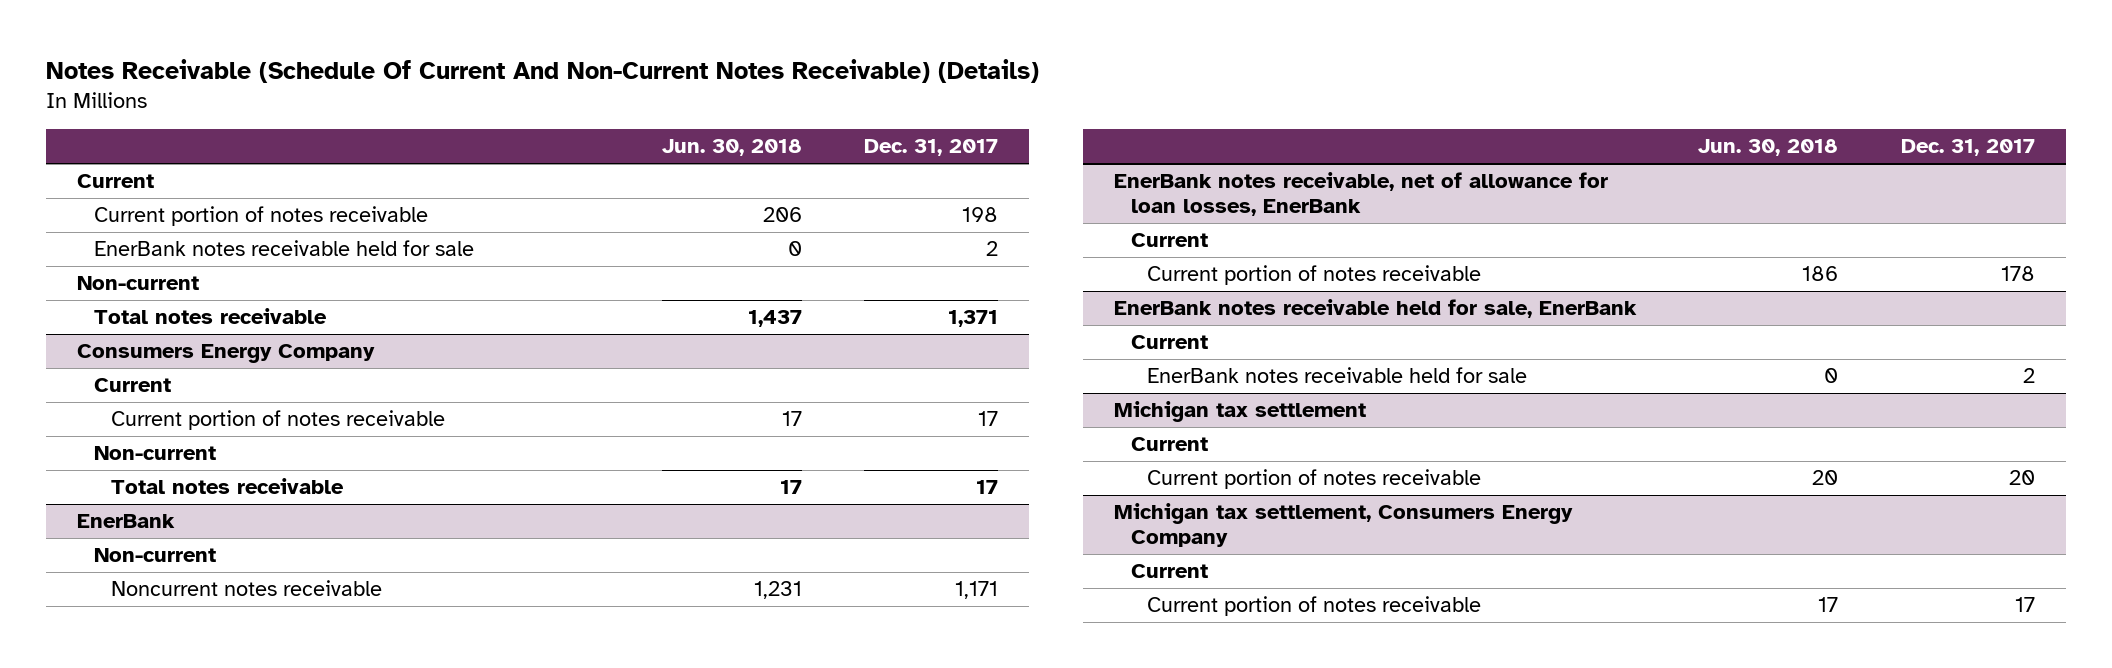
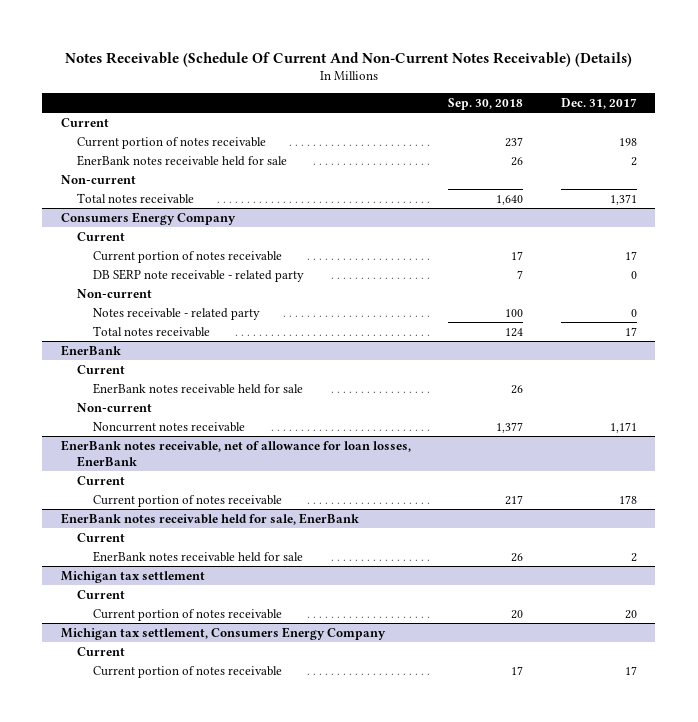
- | Jun. 30, 2018 | Dec. 31, 2017
+ | Sep. 30, 2018 | Dec. 31, 2017
@ Consumers Energy Company
+ DB SERP note receivable - related party | 7 | 0
+ Notes receivable - related party | 100 | 0
@ EnerBank
+ Current
+ EnerBank notes receivable held for sale | 26 |

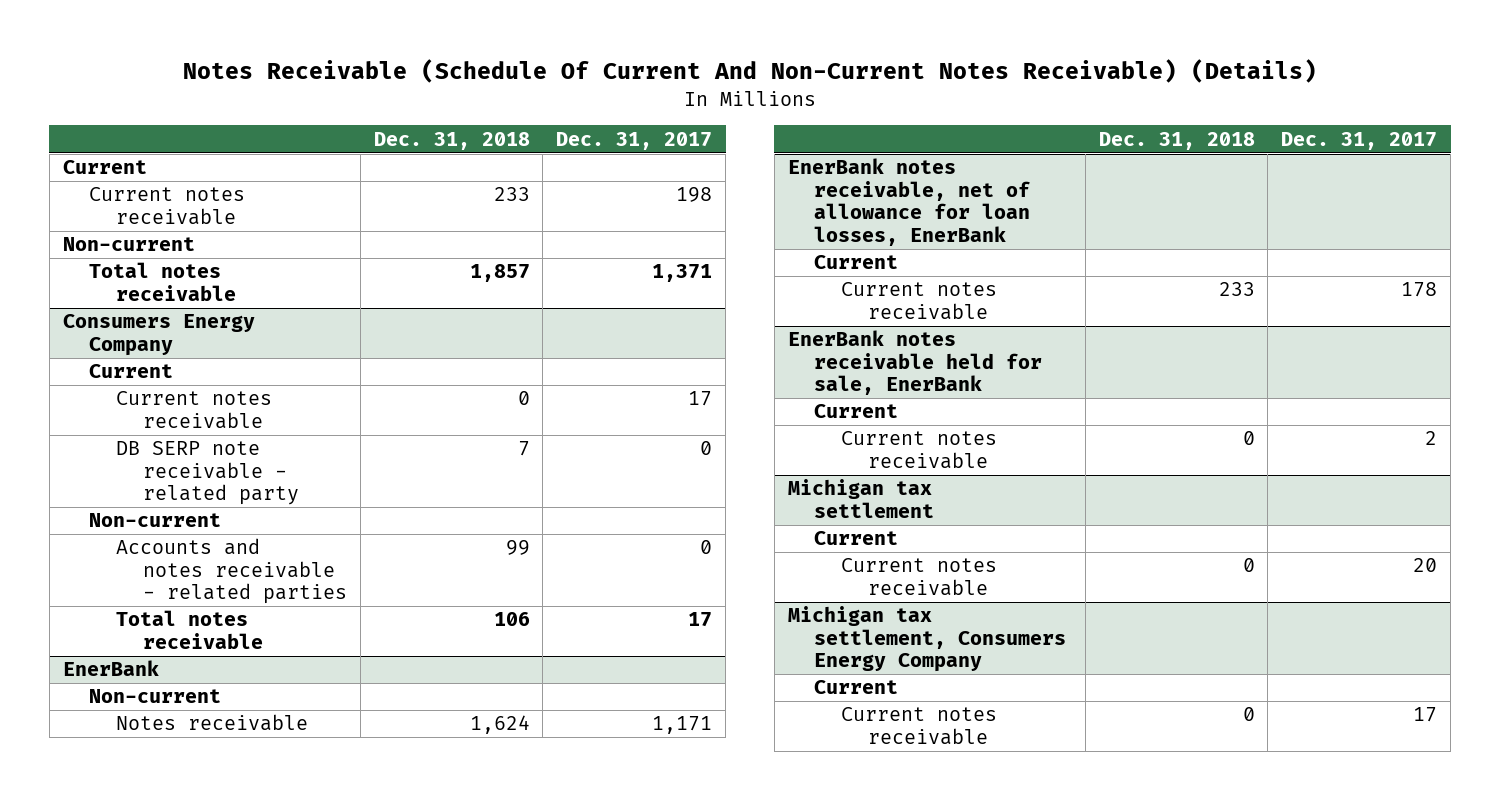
- | Sep. 30, 2018 | Dec. 31, 2017
+ | Dec. 31, 2018 | Dec. 31, 2017
- Current portion of notes receivable | 237 | 198
- EnerBank notes receivable held for sale | 26 | 2
+ Current notes receivable | 233 | 198
@ Consumers Energy Company
- Current portion of notes receivable | 17 | 17
+ Current notes receivable | 0 | 17
- Notes receivable - related party | 100 | 0
+ Accounts and notes receivable - related parties | 99 | 0
@ EnerBank
- Current
- EnerBank notes receivable held for sale | 26 |
- Noncurrent notes receivable | 1,377 | 1,171
+ Notes receivable | 1,624 | 1,171
@ EnerBank notes receivable, net of allowance for loan losses, EnerBank
- Current portion of notes receivable | 217 | 178
+ Current notes receivable | 233 | 178
@ EnerBank notes receivable held for sale, EnerBank
- EnerBank notes receivable held for sale | 26 | 2
+ Current notes receivable | 0 | 2
@ Michigan tax settlement
- Current portion of notes receivable | 20 | 20
+ Current notes receivable | 0 | 20
@ Michigan tax settlement, Consumers Energy Company
- Current portion of notes receivable | 17 | 17
+ Current notes receivable | 0 | 17

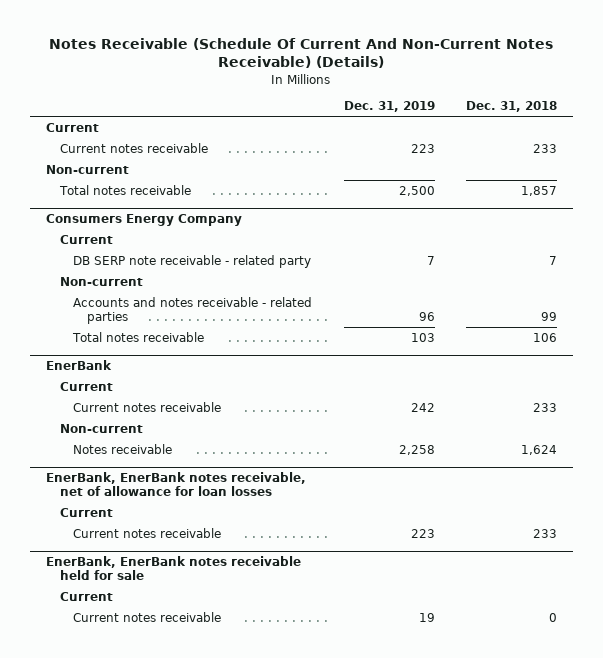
- | Dec. 31, 2018 | Dec. 31, 2017
+ | Dec. 31, 2019 | Dec. 31, 2018
@ Consumers Energy Company
- Current notes receivable | 0 | 17
@ EnerBank
+ Current
+ Current notes receivable | 242 | 233
- EnerBank notes receivable, net of allowance for loan losses, EnerBank
+ EnerBank, EnerBank notes receivable, net of allowance for loan losses
- EnerBank notes receivable held for sale, EnerBank
- Current
- Current notes receivable | 0 | 2
- Michigan tax settlement
- Current
- Current notes receivable | 0 | 20
- Michigan tax settlement, Consumers Energy Company
+ EnerBank, EnerBank notes receivable held for sale

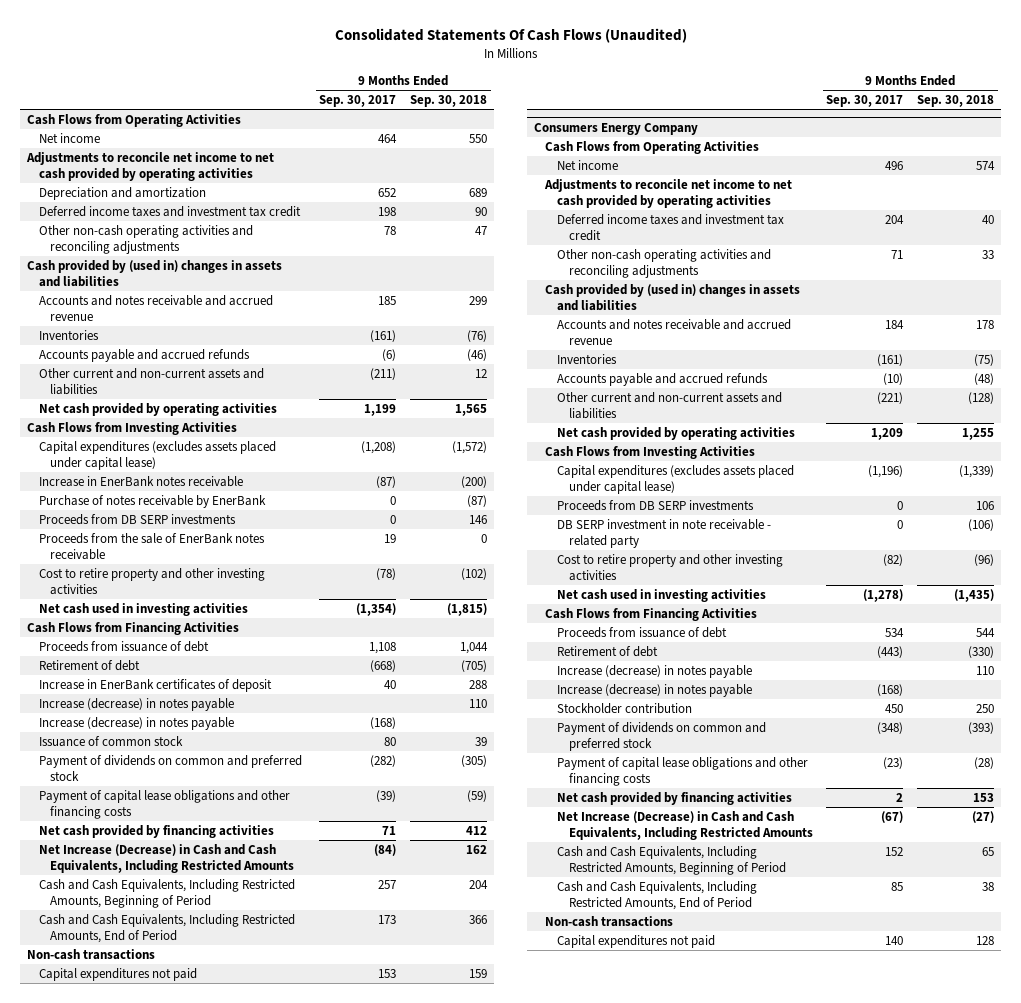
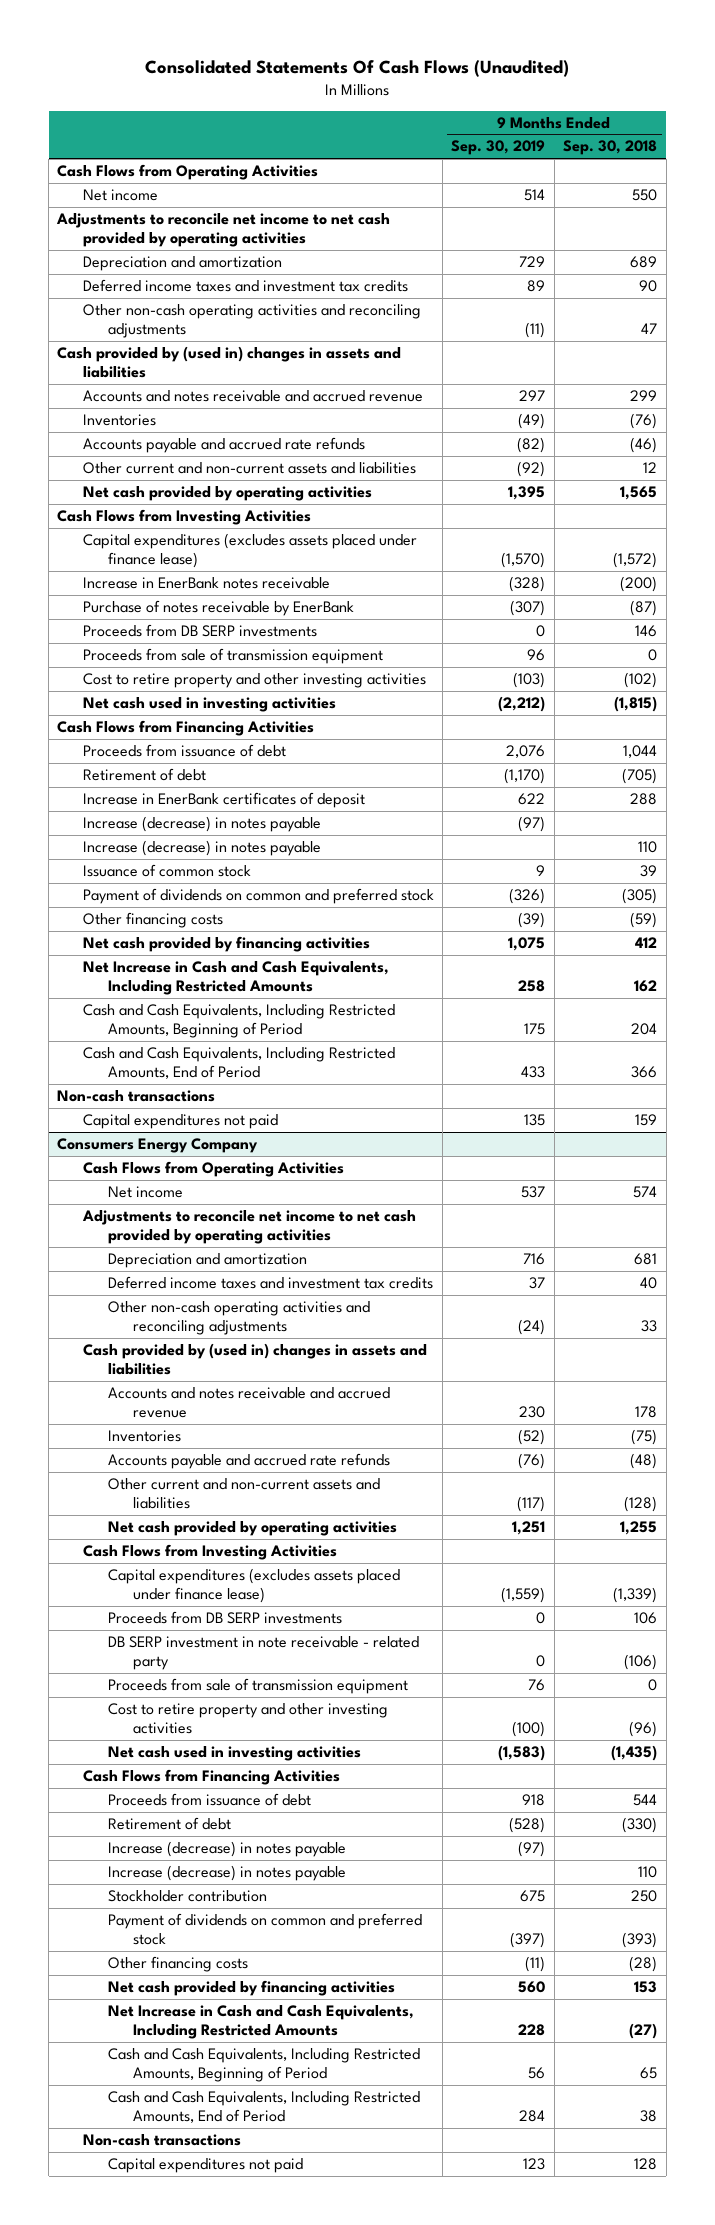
- | 9 Months Ended Sep. 30, 2017 | 9 Months Ended Sep. 30, 2018
+ | 9 Months Ended Sep. 30, 2019 | 9 Months Ended Sep. 30, 2018
- Deferred income taxes and investment tax credit | 198 | 90
+ Deferred income taxes and investment tax credits | 89 | 90
- Accounts payable and accrued refunds | (6) | (46)
+ Accounts payable and accrued rate refunds | (82) | (46)
- Capital expenditures (excludes assets placed under capital lease) | (1,208) | (1,572)
+ Capital expenditures (excludes assets placed under finance lease) | (1,570) | (1,572)
- Proceeds from the sale of EnerBank notes receivable | 19 | 0
+ Proceeds from sale of transmission equipment | 96 | 0
moved down: Increase (decrease) in notes payable | | 110
- Payment of capital lease obligations and other financing costs | (39) | (59)
+ Other financing costs | (39) | (59)
- Net Increase (Decrease) in Cash and Cash Equivalents, Including Restricted Amounts | (84) | 162
+ Net Increase in Cash and Cash Equivalents, Including Restricted Amounts | 258 | 162
@ Consumers Energy Company
- Deferred income taxes and investment tax credit | 204 | 40
+ Depreciation and amortization | 716 | 681
+ Deferred income taxes and investment tax credits | 37 | 40
- Accounts payable and accrued refunds | (10) | (48)
+ Accounts payable and accrued rate refunds | (76) | (48)
- Capital expenditures (excludes assets placed under capital lease) | (1,196) | (1,339)
+ Capital expenditures (excludes assets placed under finance lease) | (1,559) | (1,339)
+ Proceeds from sale of transmission equipment | 76 | 0
moved down: Increase (decrease) in notes payable | | 110
- Payment of capital lease obligations and other financing costs | (23) | (28)
+ Other financing costs | (11) | (28)
- Net Increase (Decrease) in Cash and Cash Equivalents, Including Restricted Amounts | (67) | (27)
+ Net Increase in Cash and Cash Equivalents, Including Restricted Amounts | 228 | (27)

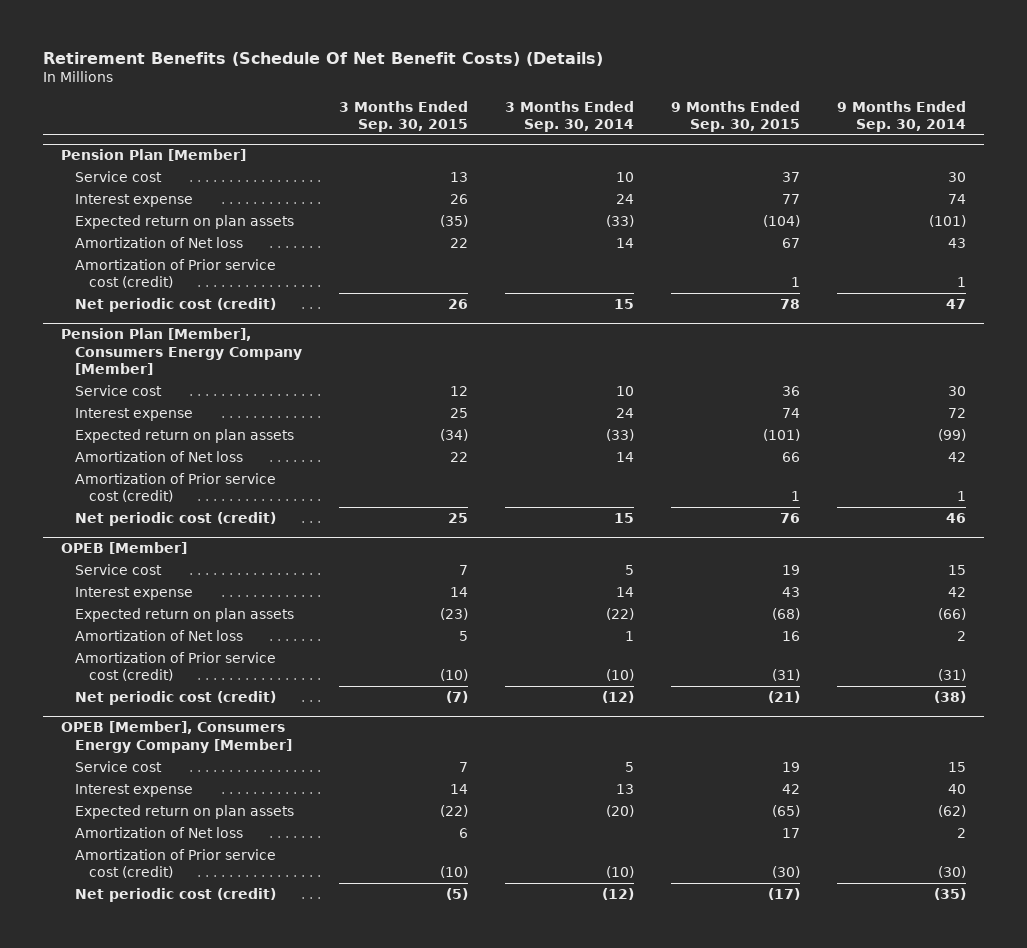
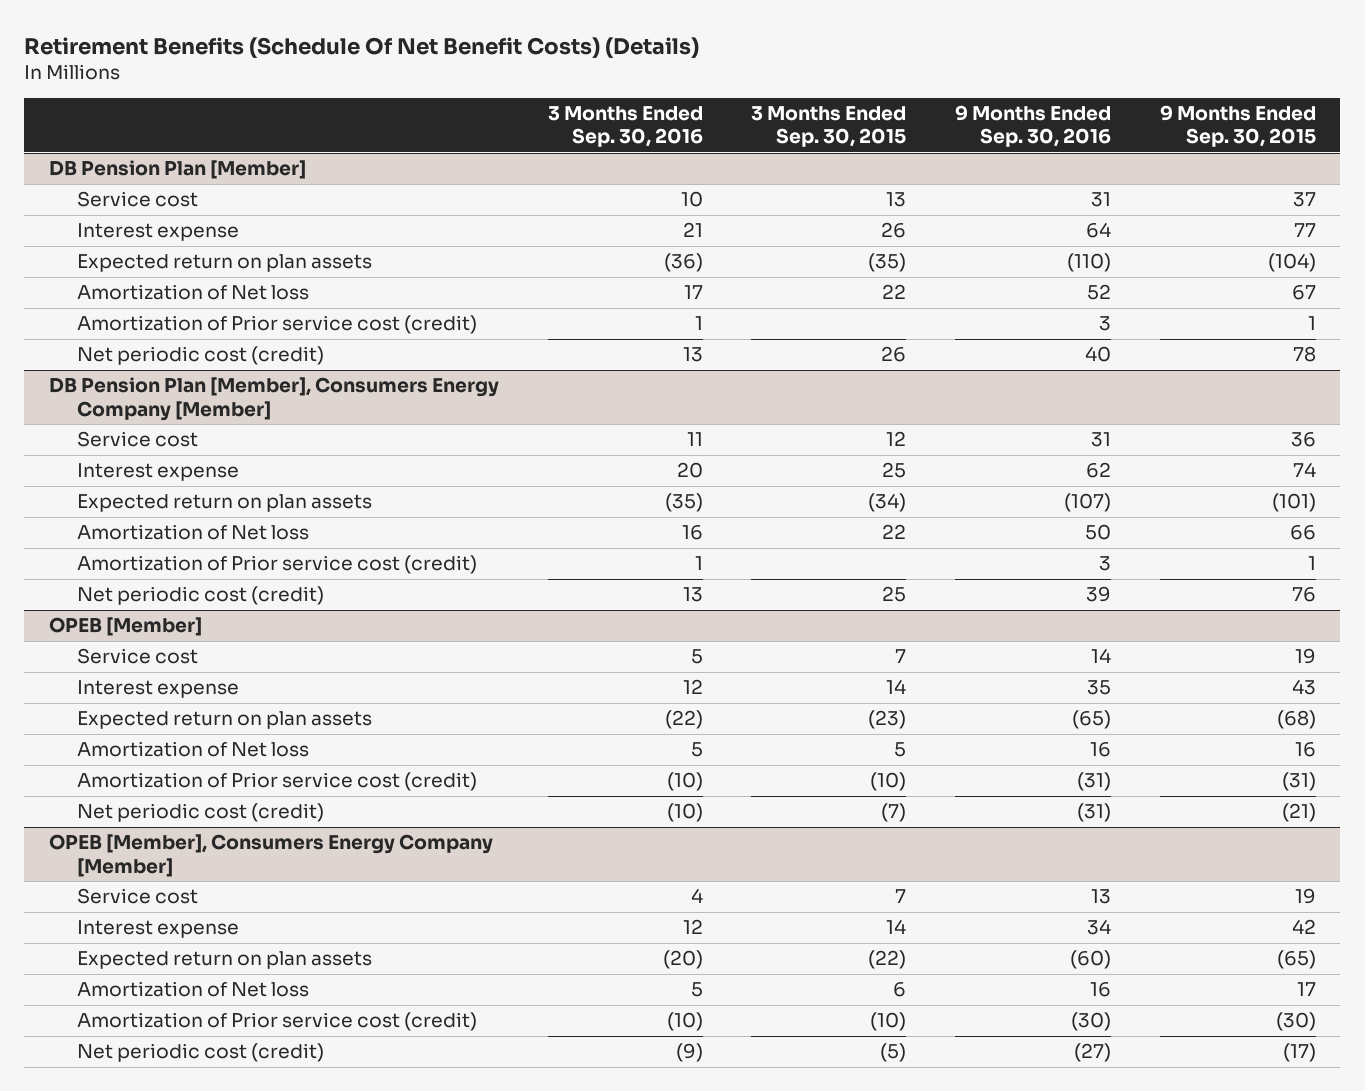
- | 3 Months Ended Sep. 30, 2015 | 3 Months Ended Sep. 30, 2014 | 9 Months Ended Sep. 30, 2015 | 9 Months Ended Sep. 30, 2014
+ | 3 Months Ended Sep. 30, 2016 | 3 Months Ended Sep. 30, 2015 | 9 Months Ended Sep. 30, 2016 | 9 Months Ended Sep. 30, 2015
- Pension Plan [Member]
+ DB Pension Plan [Member]
- Pension Plan [Member], Consumers Energy Company [Member]
+ DB Pension Plan [Member], Consumers Energy Company [Member]

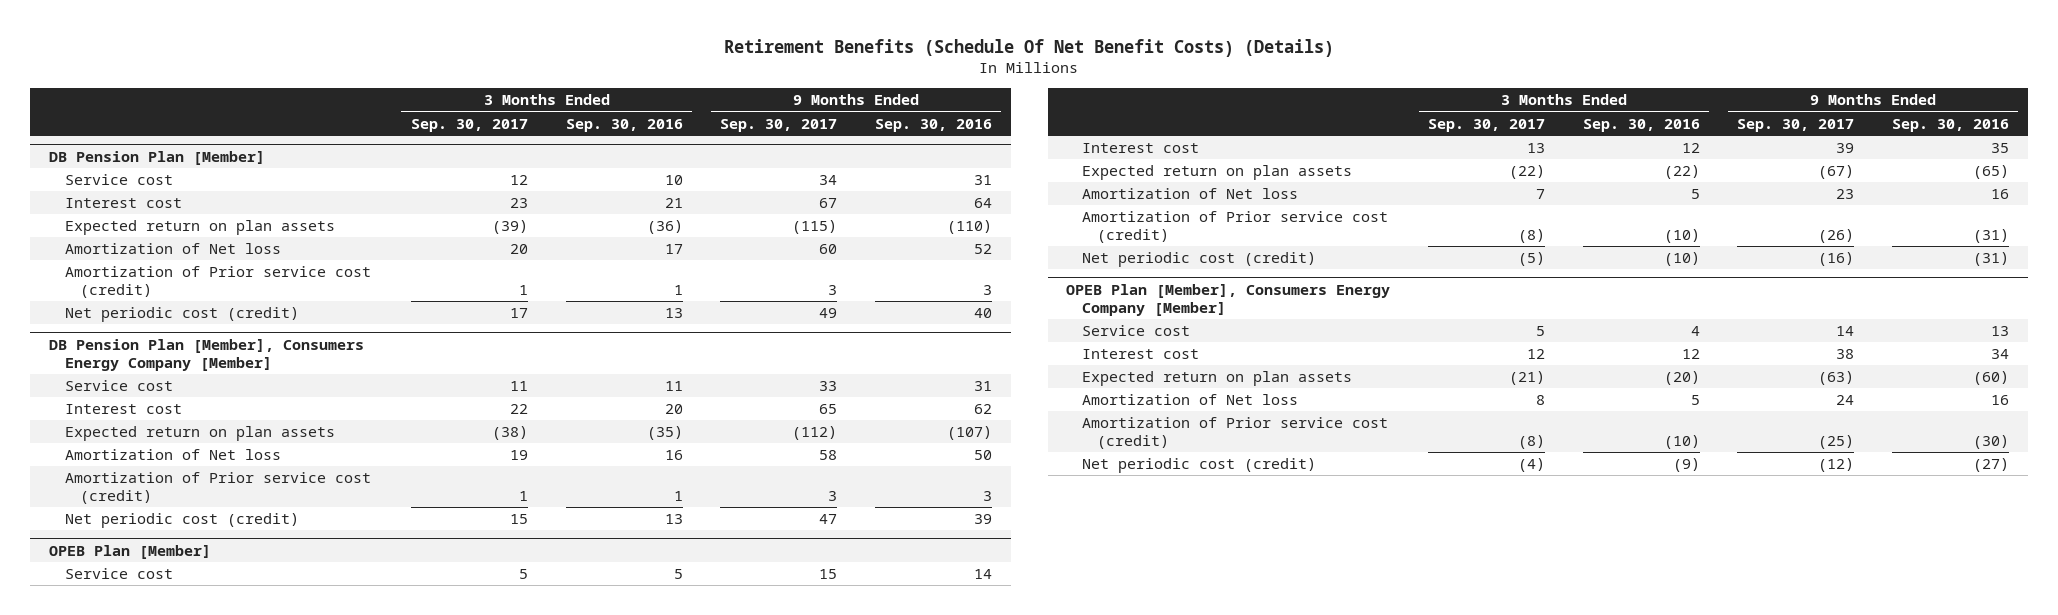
- | 3 Months Ended Sep. 30, 2016 | 3 Months Ended Sep. 30, 2015 | 9 Months Ended Sep. 30, 2016 | 9 Months Ended Sep. 30, 2015
+ | 3 Months Ended Sep. 30, 2017 | 3 Months Ended Sep. 30, 2016 | 9 Months Ended Sep. 30, 2017 | 9 Months Ended Sep. 30, 2016
@ DB Pension Plan [Member]
- Interest expense | 21 | 26 | 64 | 77
+ Interest cost | 23 | 21 | 67 | 64
@ DB Pension Plan [Member], Consumers Energy Company [Member]
- Interest expense | 20 | 25 | 62 | 74
+ Interest cost | 22 | 20 | 65 | 62
- OPEB [Member]
+ OPEB Plan [Member]
- Interest expense | 12 | 14 | 35 | 43
+ Interest cost | 13 | 12 | 39 | 35
- OPEB [Member], Consumers Energy Company [Member]
+ OPEB Plan [Member], Consumers Energy Company [Member]
- Interest expense | 12 | 14 | 34 | 42
+ Interest cost | 12 | 12 | 38 | 34

